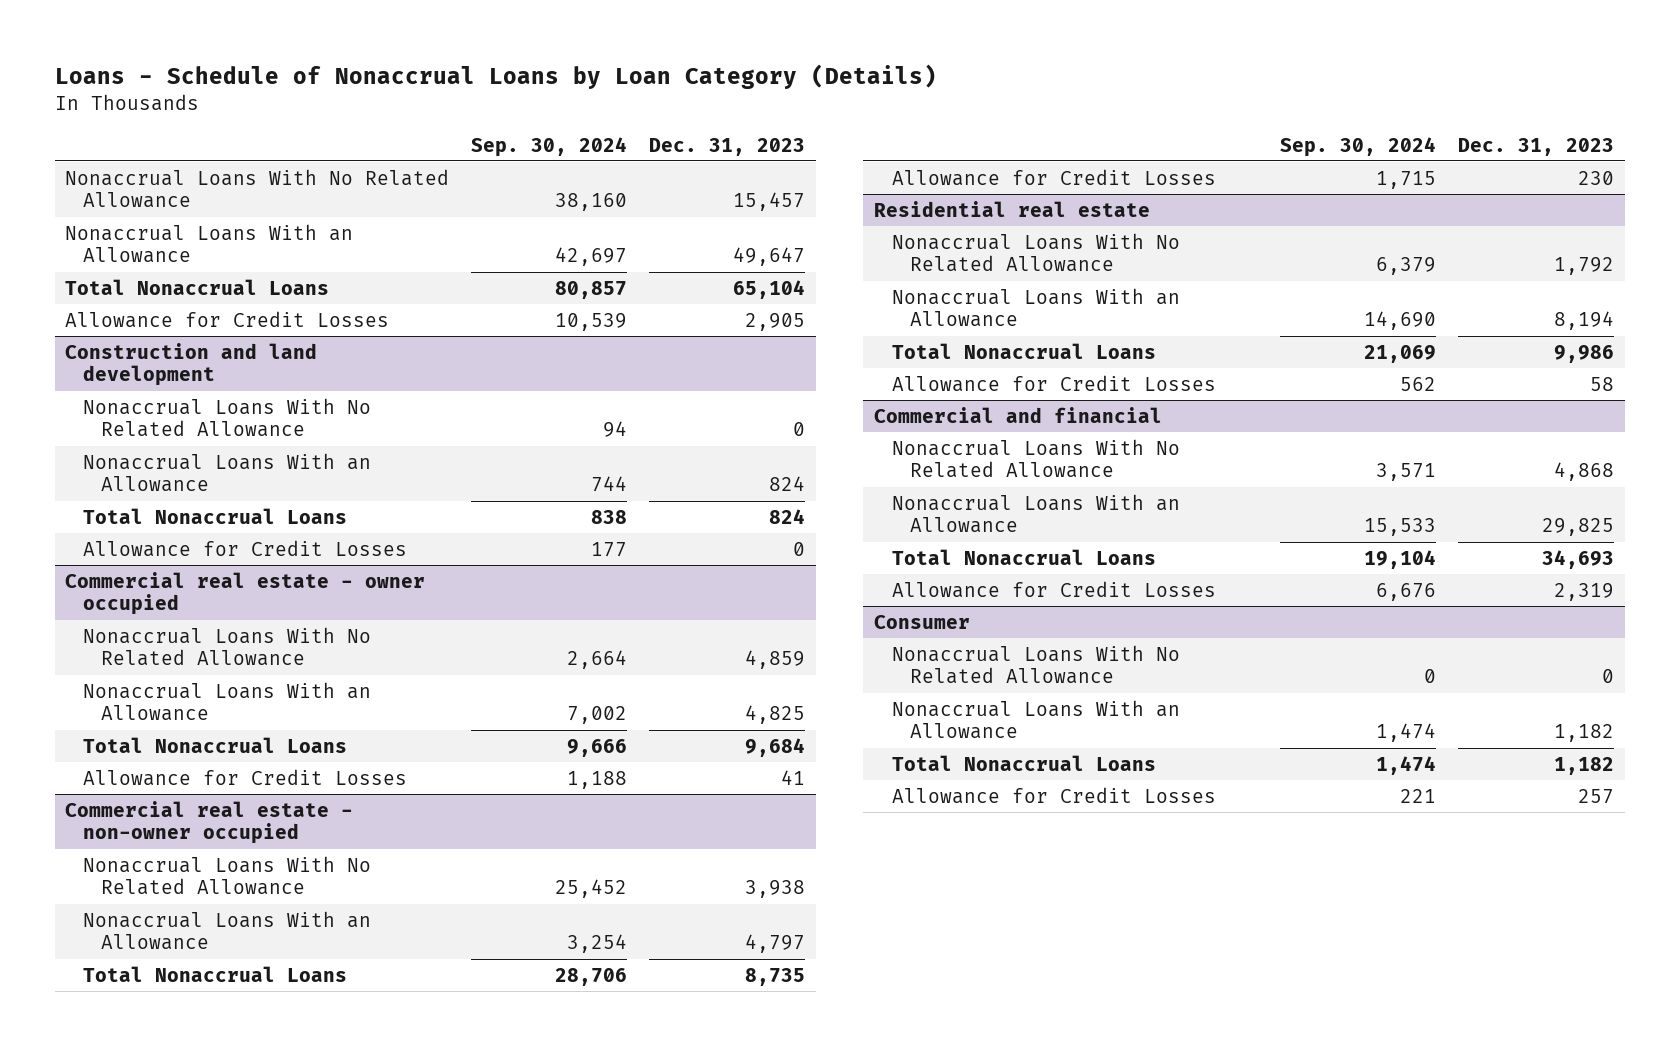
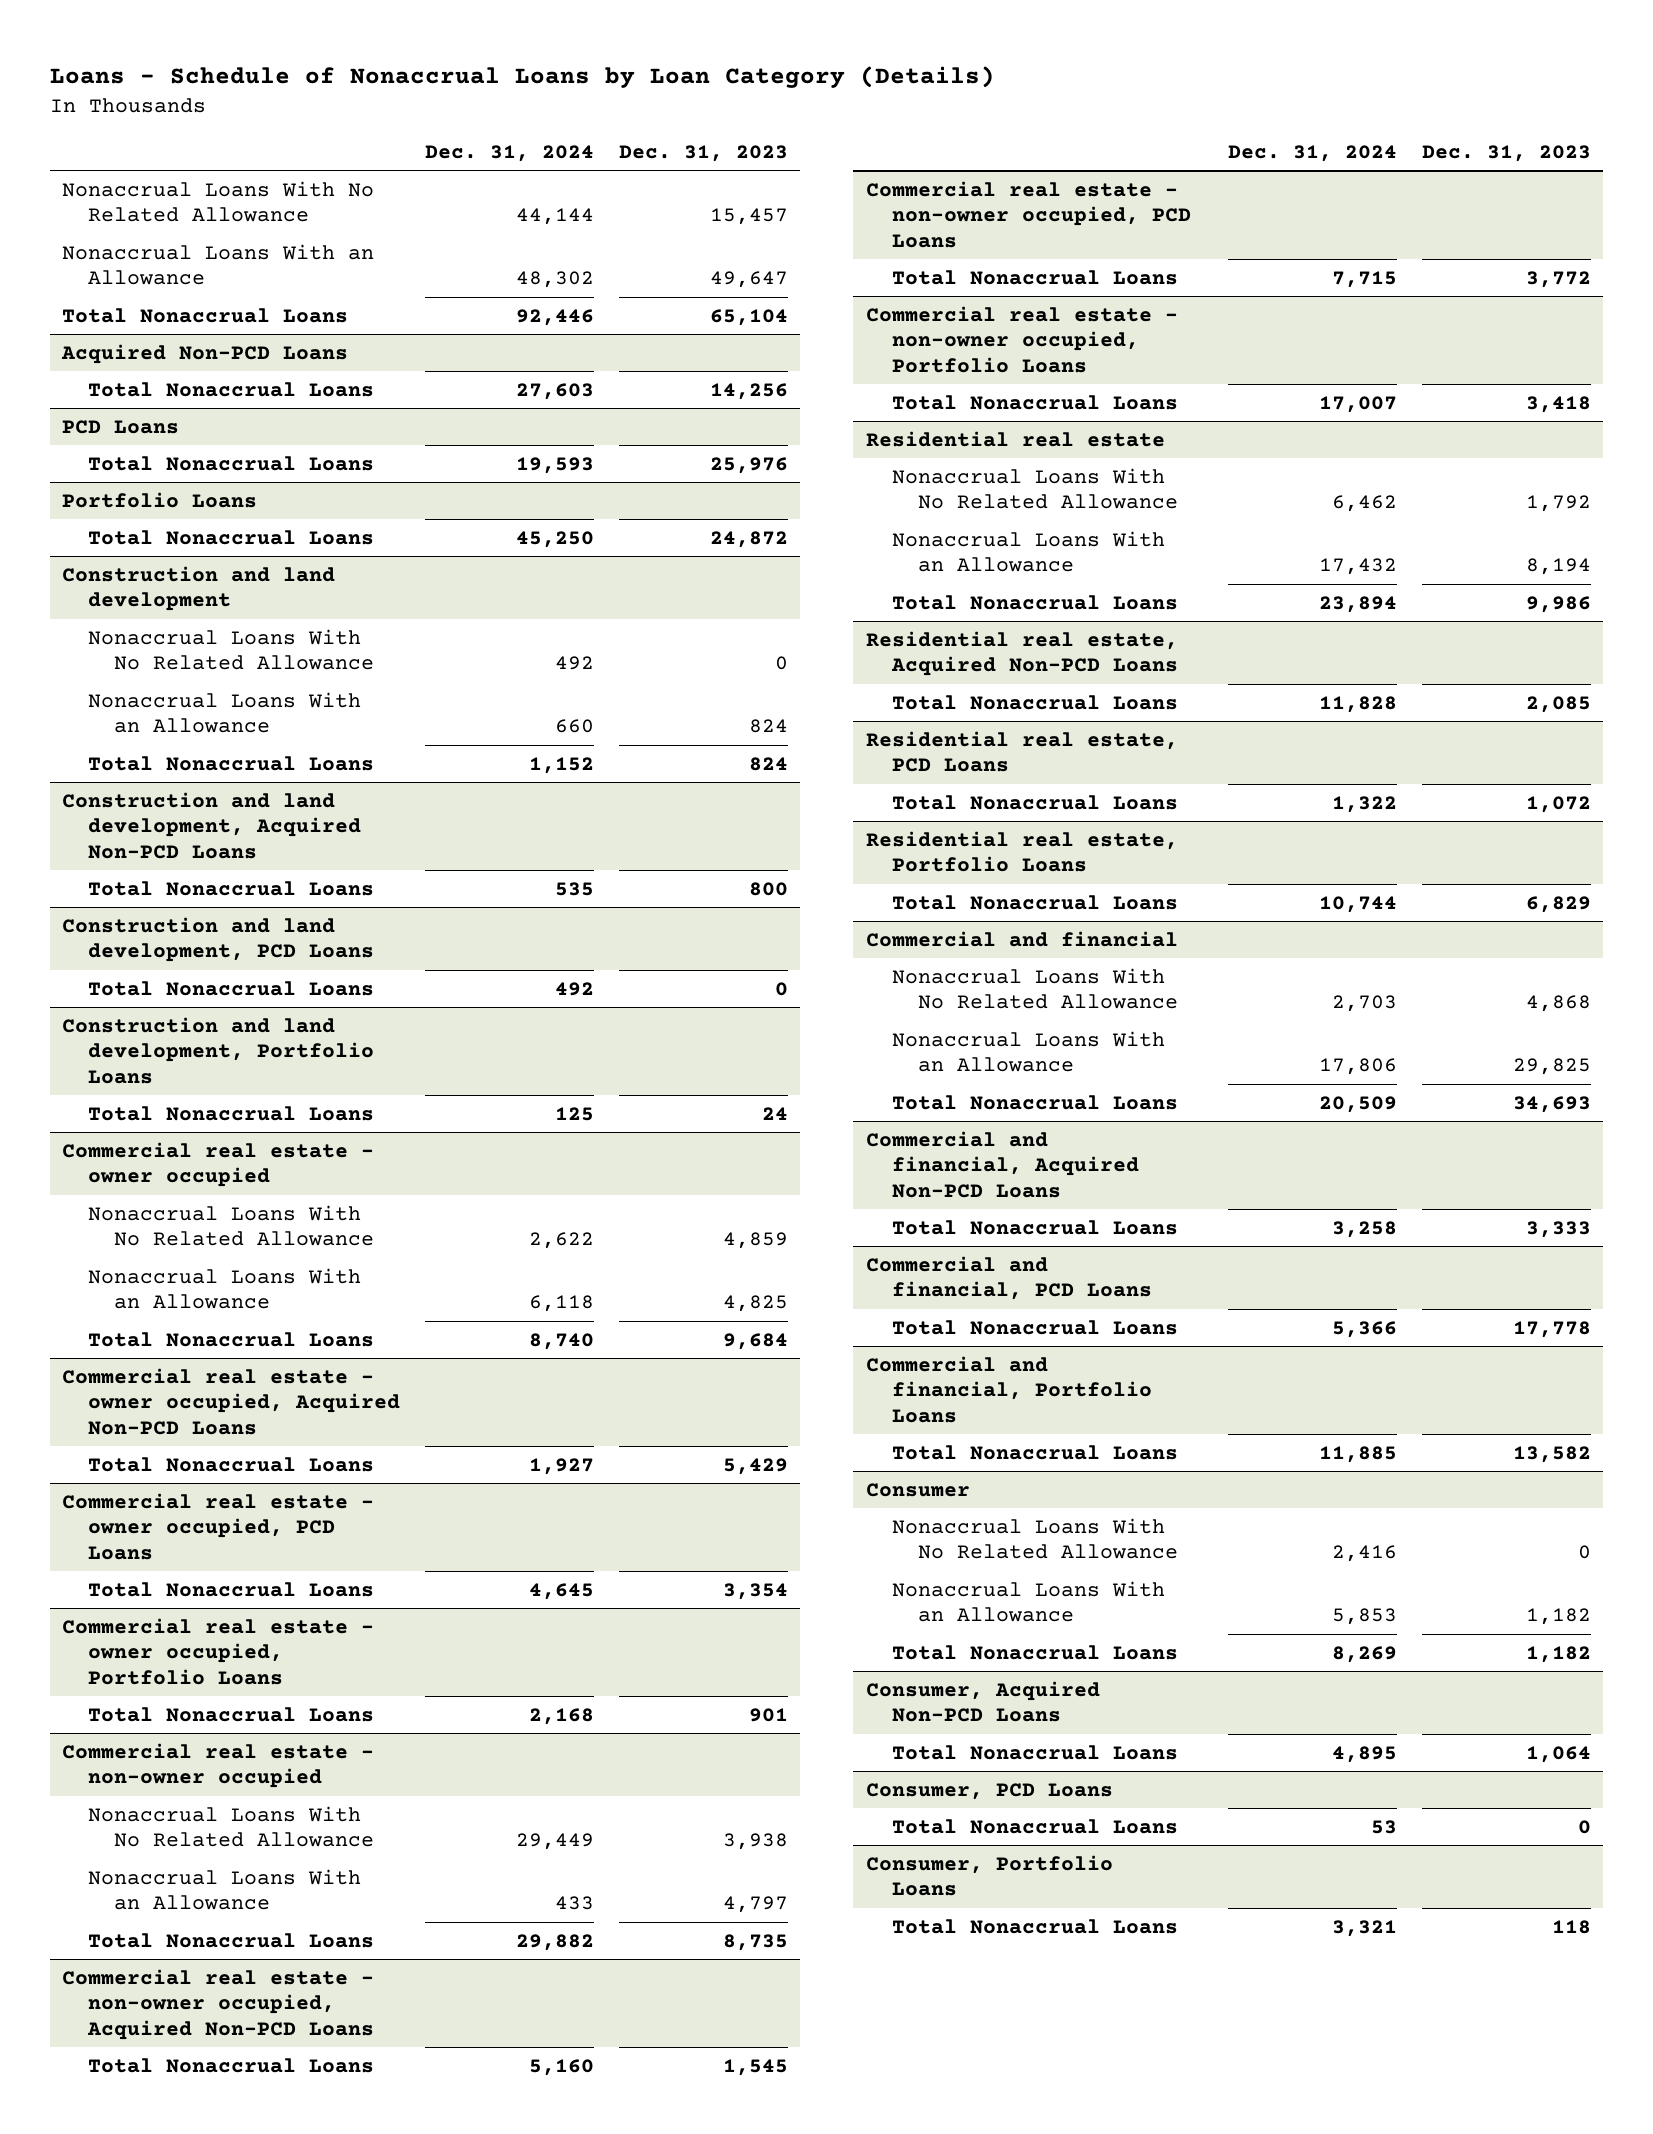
- | Sep. 30, 2024 | Dec. 31, 2023
+ | Dec. 31, 2024 | Dec. 31, 2023
- Allowance for Credit Losses | 10,539 | 2,905
+ Acquired Non-PCD Loans
+ Total Nonaccrual Loans | 27,603 | 14,256
+ PCD Loans
+ Total Nonaccrual Loans | 19,593 | 25,976
+ Portfolio Loans
+ Total Nonaccrual Loans | 45,250 | 24,872
@ Construction and land development
- Allowance for Credit Losses | 177 | 0
+ Construction and land development, Acquired Non-PCD Loans
+ Total Nonaccrual Loans | 535 | 800
+ Construction and land development, PCD Loans
+ Total Nonaccrual Loans | 492 | 0
+ Construction and land development, Portfolio Loans
+ Total Nonaccrual Loans | 125 | 24
@ Commercial real estate - owner occupied
- Allowance for Credit Losses | 1,188 | 41
+ Commercial real estate - owner occupied, Acquired Non-PCD Loans
+ Total Nonaccrual Loans | 1,927 | 5,429
+ Commercial real estate - owner occupied, PCD Loans
+ Total Nonaccrual Loans | 4,645 | 3,354
+ Commercial real estate - owner occupied, Portfolio Loans
+ Total Nonaccrual Loans | 2,168 | 901
@ Commercial real estate - non-owner occupied
- Allowance for Credit Losses | 1,715 | 230
+ Commercial real estate - non-owner occupied, Acquired Non-PCD Loans
+ Total Nonaccrual Loans | 5,160 | 1,545
+ Commercial real estate - non-owner occupied, PCD Loans
+ Total Nonaccrual Loans | 7,715 | 3,772
+ Commercial real estate - non-owner occupied, Portfolio Loans
+ Total Nonaccrual Loans | 17,007 | 3,418
@ Residential real estate
- Allowance for Credit Losses | 562 | 58
+ Residential real estate, Acquired Non-PCD Loans
+ Total Nonaccrual Loans | 11,828 | 2,085
+ Residential real estate, PCD Loans
+ Total Nonaccrual Loans | 1,322 | 1,072
+ Residential real estate, Portfolio Loans
+ Total Nonaccrual Loans | 10,744 | 6,829
@ Commercial and financial
- Allowance for Credit Losses | 6,676 | 2,319
+ Commercial and financial, Acquired Non-PCD Loans
+ Total Nonaccrual Loans | 3,258 | 3,333
+ Commercial and financial, PCD Loans
+ Total Nonaccrual Loans | 5,366 | 17,778
+ Commercial and financial, Portfolio Loans
+ Total Nonaccrual Loans | 11,885 | 13,582
@ Consumer
- Allowance for Credit Losses | 221 | 257
+ Consumer, Acquired Non-PCD Loans
+ Total Nonaccrual Loans | 4,895 | 1,064
+ Consumer, PCD Loans
+ Total Nonaccrual Loans | 53 | 0
+ Consumer, Portfolio Loans
+ Total Nonaccrual Loans | 3,321 | 118

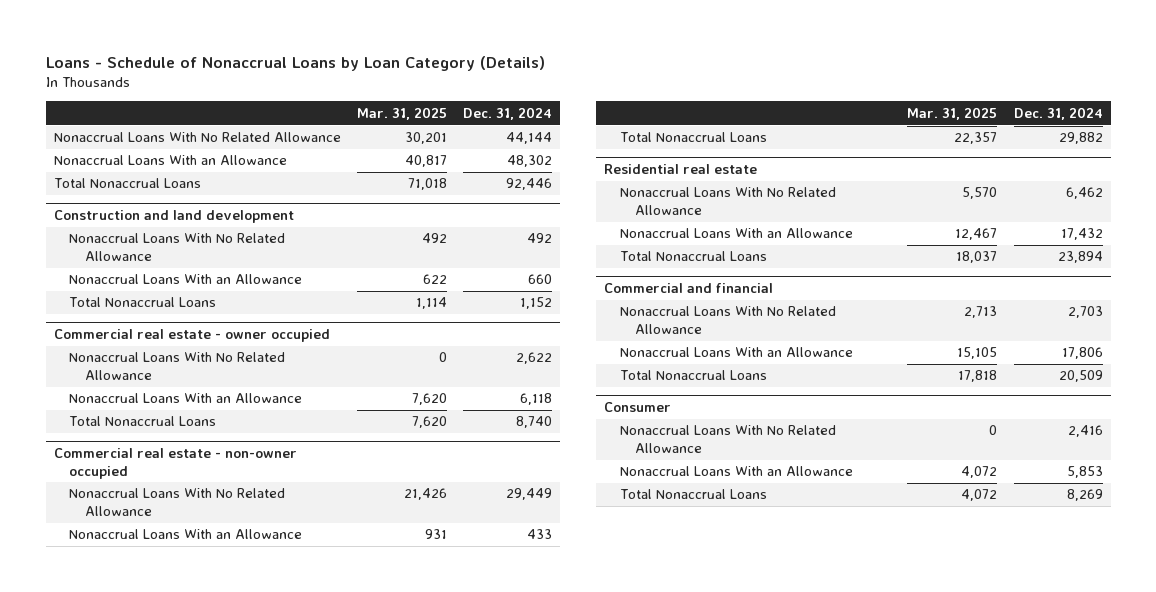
- | Dec. 31, 2024 | Dec. 31, 2023
+ | Mar. 31, 2025 | Dec. 31, 2024
- Acquired Non-PCD Loans
- Total Nonaccrual Loans | 27,603 | 14,256
- PCD Loans
- Total Nonaccrual Loans | 19,593 | 25,976
- Portfolio Loans
- Total Nonaccrual Loans | 45,250 | 24,872
- Construction and land development, Acquired Non-PCD Loans
- Total Nonaccrual Loans | 535 | 800
- Construction and land development, PCD Loans
- Total Nonaccrual Loans | 492 | 0
- Construction and land development, Portfolio Loans
- Total Nonaccrual Loans | 125 | 24
- Commercial real estate - owner occupied, Acquired Non-PCD Loans
- Total Nonaccrual Loans | 1,927 | 5,429
- Commercial real estate - owner occupied, PCD Loans
- Total Nonaccrual Loans | 4,645 | 3,354
- Commercial real estate - owner occupied, Portfolio Loans
- Total Nonaccrual Loans | 2,168 | 901
- Commercial real estate - non-owner occupied, Acquired Non-PCD Loans
- Total Nonaccrual Loans | 5,160 | 1,545
- Commercial real estate - non-owner occupied, PCD Loans
- Total Nonaccrual Loans | 7,715 | 3,772
- Commercial real estate - non-owner occupied, Portfolio Loans
- Total Nonaccrual Loans | 17,007 | 3,418
- Residential real estate, Acquired Non-PCD Loans
- Total Nonaccrual Loans | 11,828 | 2,085
- Residential real estate, PCD Loans
- Total Nonaccrual Loans | 1,322 | 1,072
- Residential real estate, Portfolio Loans
- Total Nonaccrual Loans | 10,744 | 6,829
- Commercial and financial, Acquired Non-PCD Loans
- Total Nonaccrual Loans | 3,258 | 3,333
- Commercial and financial, PCD Loans
- Total Nonaccrual Loans | 5,366 | 17,778
- Commercial and financial, Portfolio Loans
- Total Nonaccrual Loans | 11,885 | 13,582
- Consumer, Acquired Non-PCD Loans
- Total Nonaccrual Loans | 4,895 | 1,064
- Consumer, PCD Loans
- Total Nonaccrual Loans | 53 | 0
- Consumer, Portfolio Loans
- Total Nonaccrual Loans | 3,321 | 118

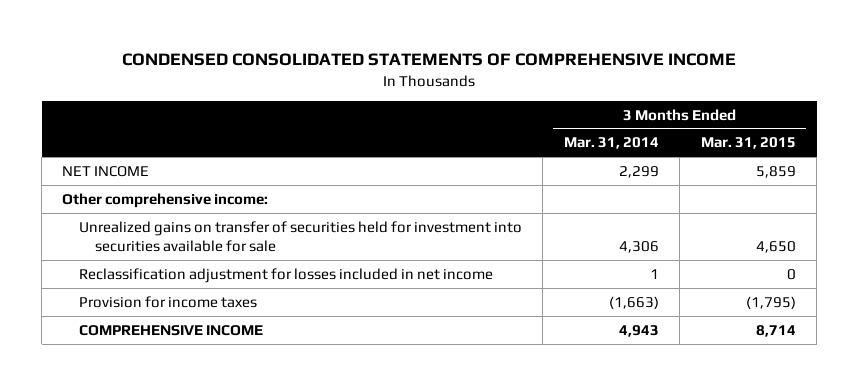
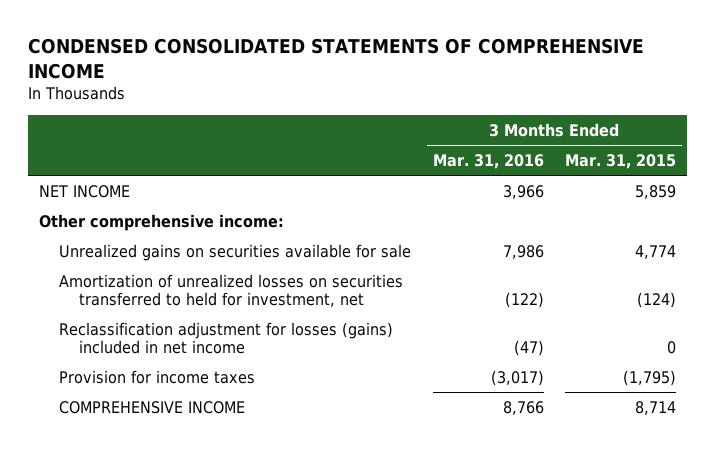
- | 3 Months Ended Mar. 31, 2014 | 3 Months Ended Mar. 31, 2015
+ | 3 Months Ended Mar. 31, 2016 | 3 Months Ended Mar. 31, 2015
- Unrealized gains on transfer of securities held for investment into securities available for sale | 4,306 | 4,650
- Reclassification adjustment for losses included in net income | 1 | 0
+ Unrealized gains on securities available for sale | 7,986 | 4,774
+ Amortization of unrealized losses on securities transferred to held for investment, net | (122) | (124)
+ Reclassification adjustment for losses (gains) included in net income | (47) | 0

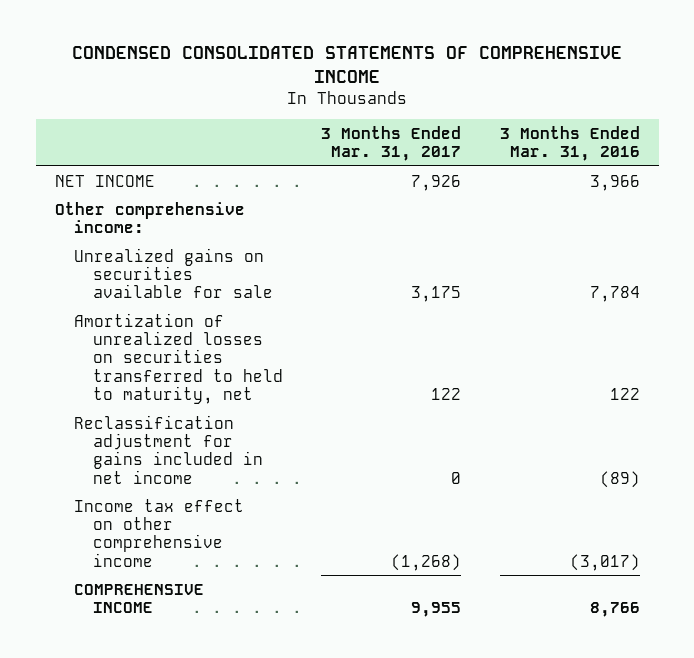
- | 3 Months Ended Mar. 31, 2016 | 3 Months Ended Mar. 31, 2015
+ | 3 Months Ended Mar. 31, 2017 | 3 Months Ended Mar. 31, 2016
- Unrealized gains on securities available for sale | 7,986 | 4,774
- Amortization of unrealized losses on securities transferred to held for investment, net | (122) | (124)
- Reclassification adjustment for losses (gains) included in net income | (47) | 0
- Provision for income taxes | (3,017) | (1,795)
+ Unrealized gains on securities available for sale | 3,175 | 7,784
+ Amortization of unrealized losses on securities transferred to held to maturity, net | 122 | 122
+ Reclassification adjustment for gains included in net income | 0 | (89)
+ Income tax effect on other comprehensive income | (1,268) | (3,017)

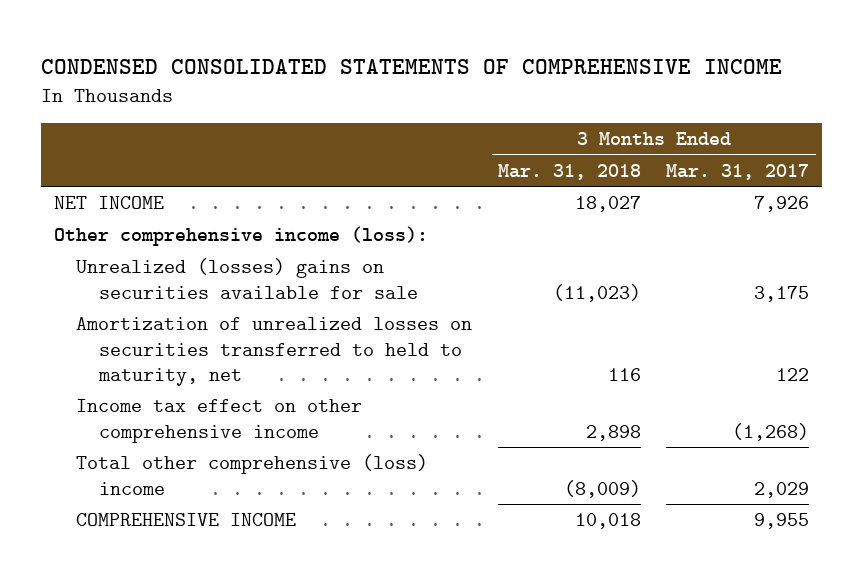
- | 3 Months Ended Mar. 31, 2017 | 3 Months Ended Mar. 31, 2016
+ | 3 Months Ended Mar. 31, 2018 | 3 Months Ended Mar. 31, 2017
- Other comprehensive income:
- Unrealized gains on securities available for sale | 3,175 | 7,784
+ Other comprehensive income (loss):
+ Unrealized (losses) gains on securities available for sale | (11,023) | 3,175
- Reclassification adjustment for gains included in net income | 0 | (89)
+ Total other comprehensive (loss) income | (8,009) | 2,029

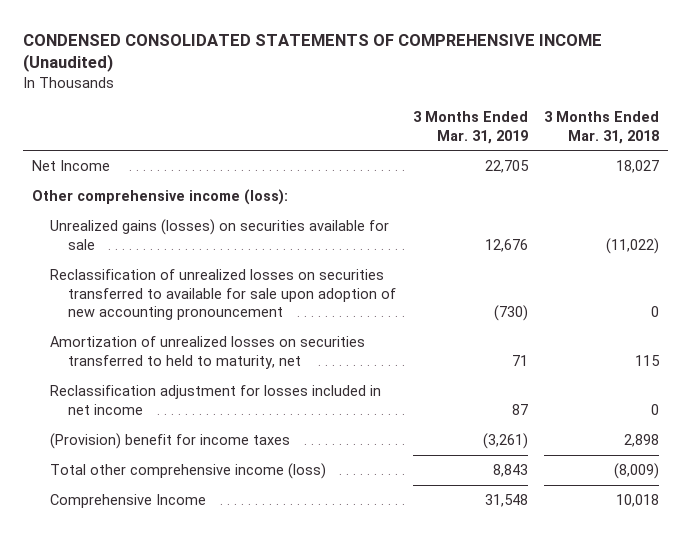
- CONDENSED CONSOLIDATED STATEMENTS OF COMPREHENSIVE INCOME
+ CONDENSED CONSOLIDATED STATEMENTS OF COMPREHENSIVE INCOME (Unaudited)
- | 3 Months Ended Mar. 31, 2018 | 3 Months Ended Mar. 31, 2017
+ | 3 Months Ended Mar. 31, 2019 | 3 Months Ended Mar. 31, 2018
- NET INCOME | 18,027 | 7,926
+ Net Income | 22,705 | 18,027
- Unrealized (losses) gains on securities available for sale | (11,023) | 3,175
- Amortization of unrealized losses on securities transferred to held to maturity, net | 116 | 122
- Income tax effect on other comprehensive income | 2,898 | (1,268)
- Total other comprehensive (loss) income | (8,009) | 2,029
- COMPREHENSIVE INCOME | 10,018 | 9,955
+ Unrealized gains (losses) on securities available for sale | 12,676 | (11,022)
+ Reclassification of unrealized losses on securities transferred to available for sale upon adoption of new accounting pronouncement | (730) | 0
+ Amortization of unrealized losses on securities transferred to held to maturity, net | 71 | 115
+ Reclassification adjustment for losses included in net income | 87 | 0
+ (Provision) benefit for income taxes | (3,261) | 2,898
+ Total other comprehensive income (loss) | 8,843 | (8,009)
+ Comprehensive Income | 31,548 | 10,018

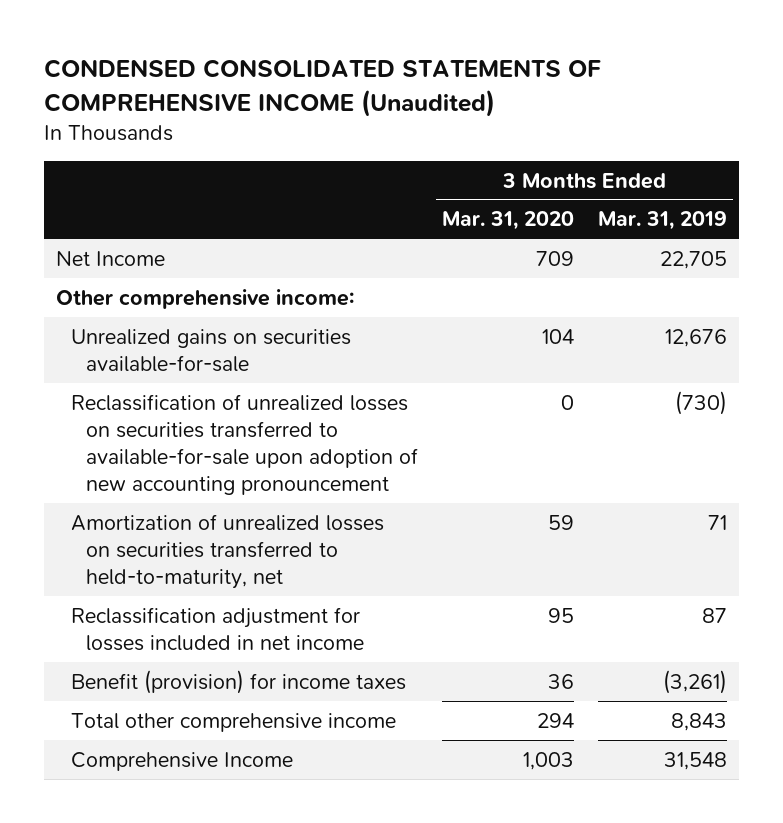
- | 3 Months Ended Mar. 31, 2019 | 3 Months Ended Mar. 31, 2018
+ | 3 Months Ended Mar. 31, 2020 | 3 Months Ended Mar. 31, 2019
- Other comprehensive income (loss):
- Unrealized gains (losses) on securities available for sale | 12,676 | (11,022)
- Reclassification of unrealized losses on securities transferred to available for sale upon adoption of new accounting pronouncement | (730) | 0
- Amortization of unrealized losses on securities transferred to held to maturity, net | 71 | 115
+ Other comprehensive income:
+ Unrealized gains on securities available-for-sale | 104 | 12,676
+ Reclassification of unrealized losses on securities transferred to available-for-sale upon adoption of new accounting pronouncement | 0 | (730)
+ Amortization of unrealized losses on securities transferred to held-to-maturity, net | 59 | 71
- (Provision) benefit for income taxes | (3,261) | 2,898
- Total other comprehensive income (loss) | 8,843 | (8,009)
+ Benefit (provision) for income taxes | 36 | (3,261)
+ Total other comprehensive income | 294 | 8,843

